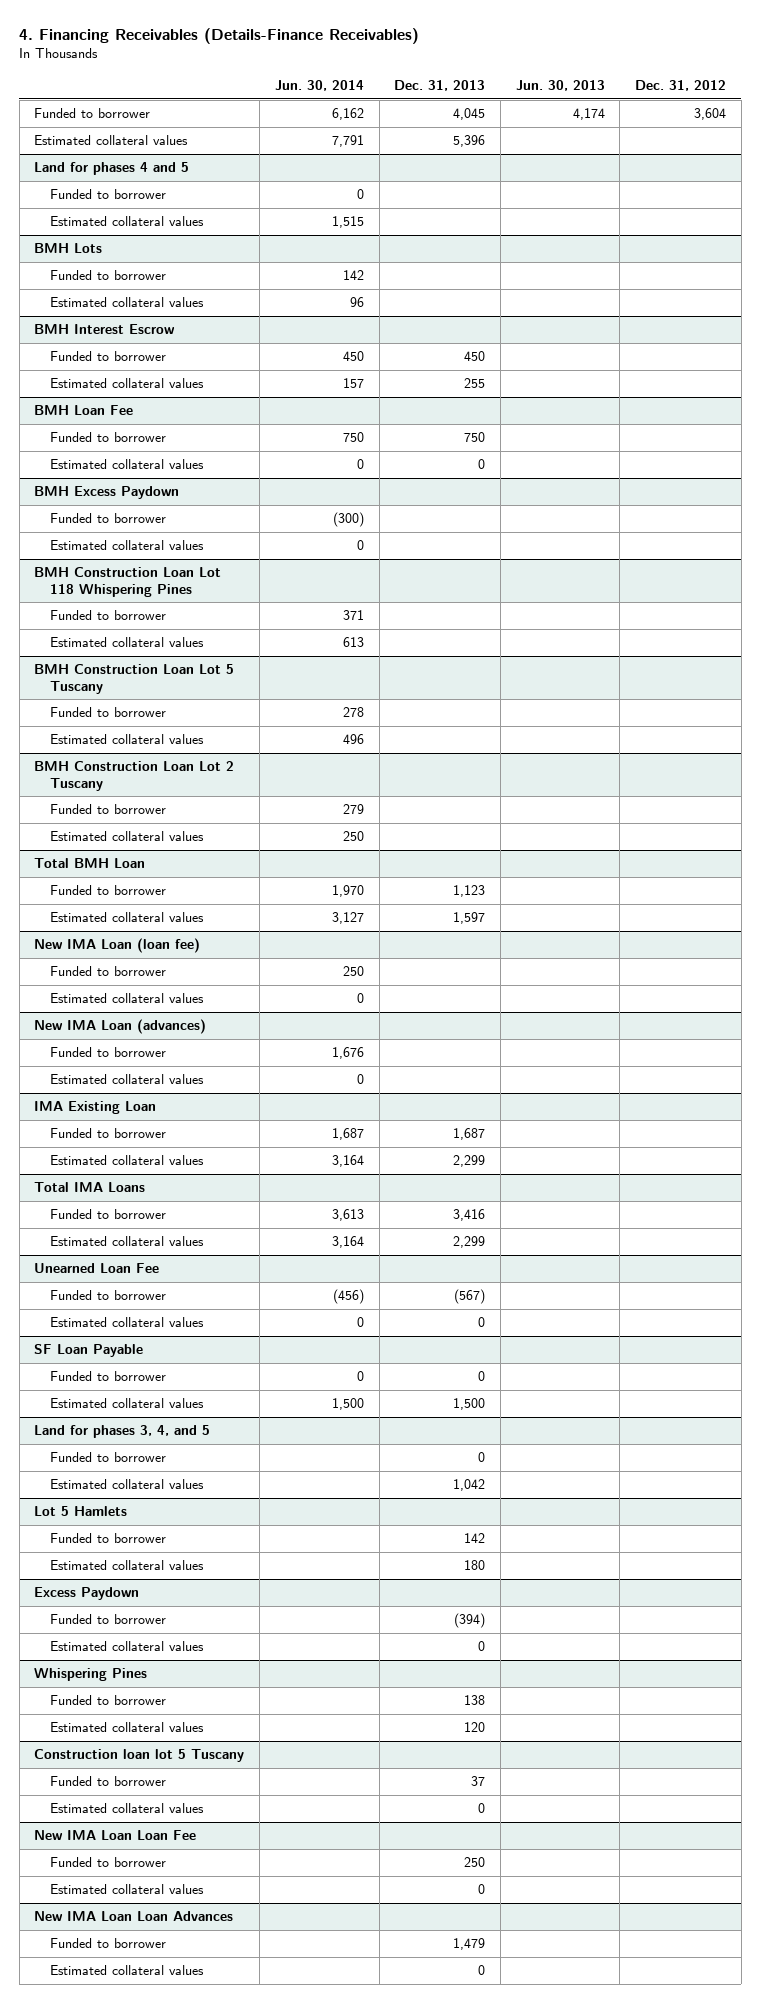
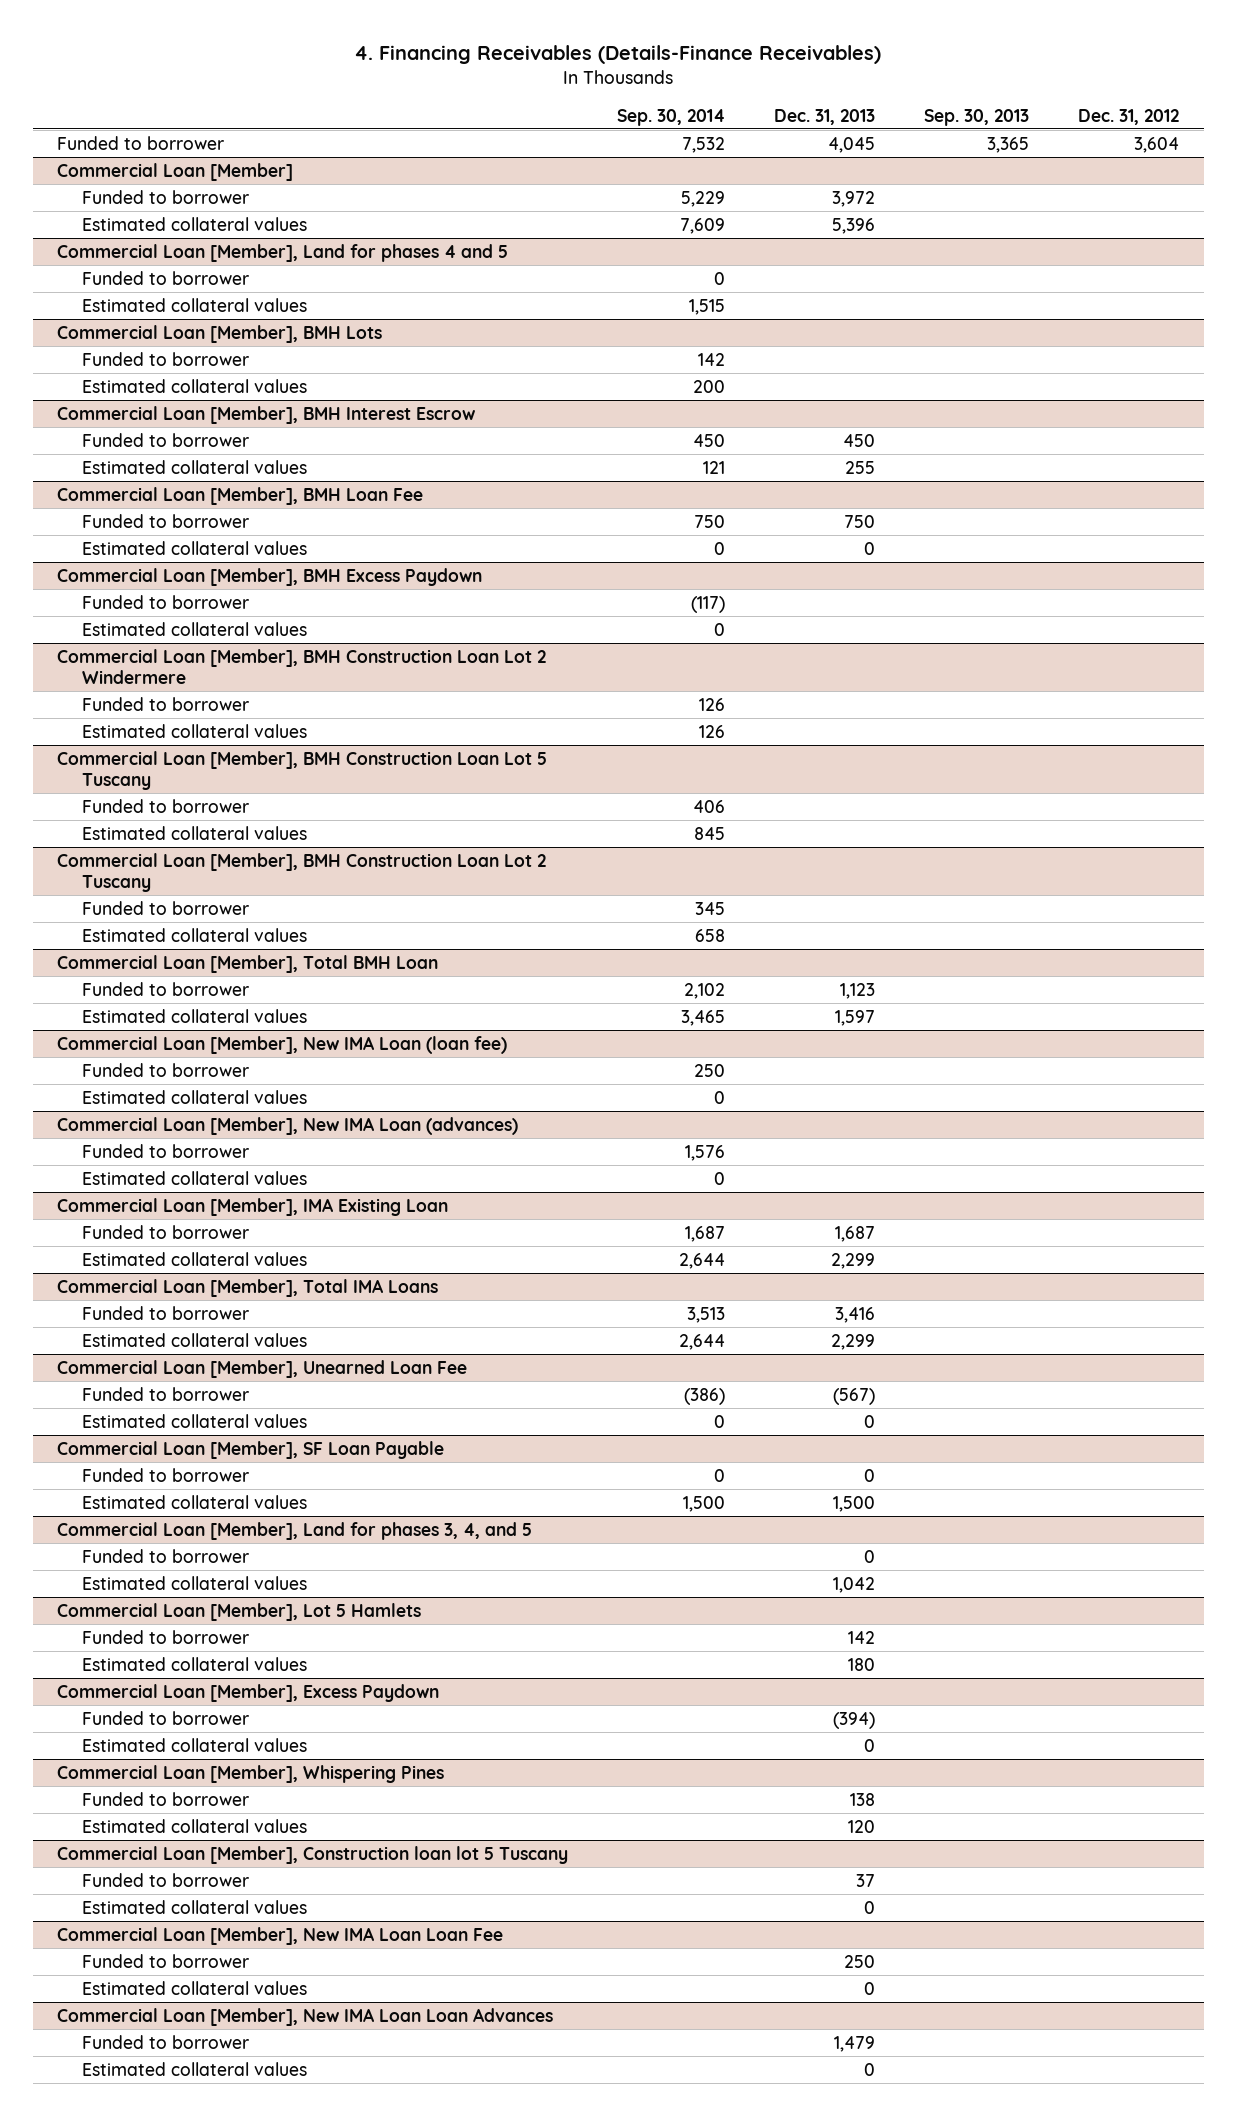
- | Jun. 30, 2014 | Dec. 31, 2013 | Jun. 30, 2013 | Dec. 31, 2012
+ | Sep. 30, 2014 | Dec. 31, 2013 | Sep. 30, 2013 | Dec. 31, 2012
+ Commercial Loan [Member]
+ Funded to borrower | 5,229 | 3,972 | |
- Land for phases 4 and 5
+ Commercial Loan [Member], Land for phases 4 and 5
- BMH Lots
+ Commercial Loan [Member], BMH Lots
- BMH Interest Escrow
+ Commercial Loan [Member], BMH Interest Escrow
- BMH Loan Fee
+ Commercial Loan [Member], BMH Loan Fee
- BMH Excess Paydown
+ Commercial Loan [Member], BMH Excess Paydown
- BMH Construction Loan Lot 118 Whispering Pines
+ Commercial Loan [Member], BMH Construction Loan Lot 2 Windermere
- BMH Construction Loan Lot 5 Tuscany
+ Commercial Loan [Member], BMH Construction Loan Lot 5 Tuscany
- BMH Construction Loan Lot 2 Tuscany
+ Commercial Loan [Member], BMH Construction Loan Lot 2 Tuscany
- Total BMH Loan
+ Commercial Loan [Member], Total BMH Loan
- New IMA Loan (loan fee)
+ Commercial Loan [Member], New IMA Loan (loan fee)
- New IMA Loan (advances)
+ Commercial Loan [Member], New IMA Loan (advances)
- IMA Existing Loan
+ Commercial Loan [Member], IMA Existing Loan
- Total IMA Loans
+ Commercial Loan [Member], Total IMA Loans
- Unearned Loan Fee
+ Commercial Loan [Member], Unearned Loan Fee
- SF Loan Payable
+ Commercial Loan [Member], SF Loan Payable
- Land for phases 3, 4, and 5
+ Commercial Loan [Member], Land for phases 3, 4, and 5
- Lot 5 Hamlets
+ Commercial Loan [Member], Lot 5 Hamlets
- Excess Paydown
+ Commercial Loan [Member], Excess Paydown
- Whispering Pines
+ Commercial Loan [Member], Whispering Pines
- Construction loan lot 5 Tuscany
+ Commercial Loan [Member], Construction loan lot 5 Tuscany
- New IMA Loan Loan Fee
+ Commercial Loan [Member], New IMA Loan Loan Fee
- New IMA Loan Loan Advances
+ Commercial Loan [Member], New IMA Loan Loan Advances

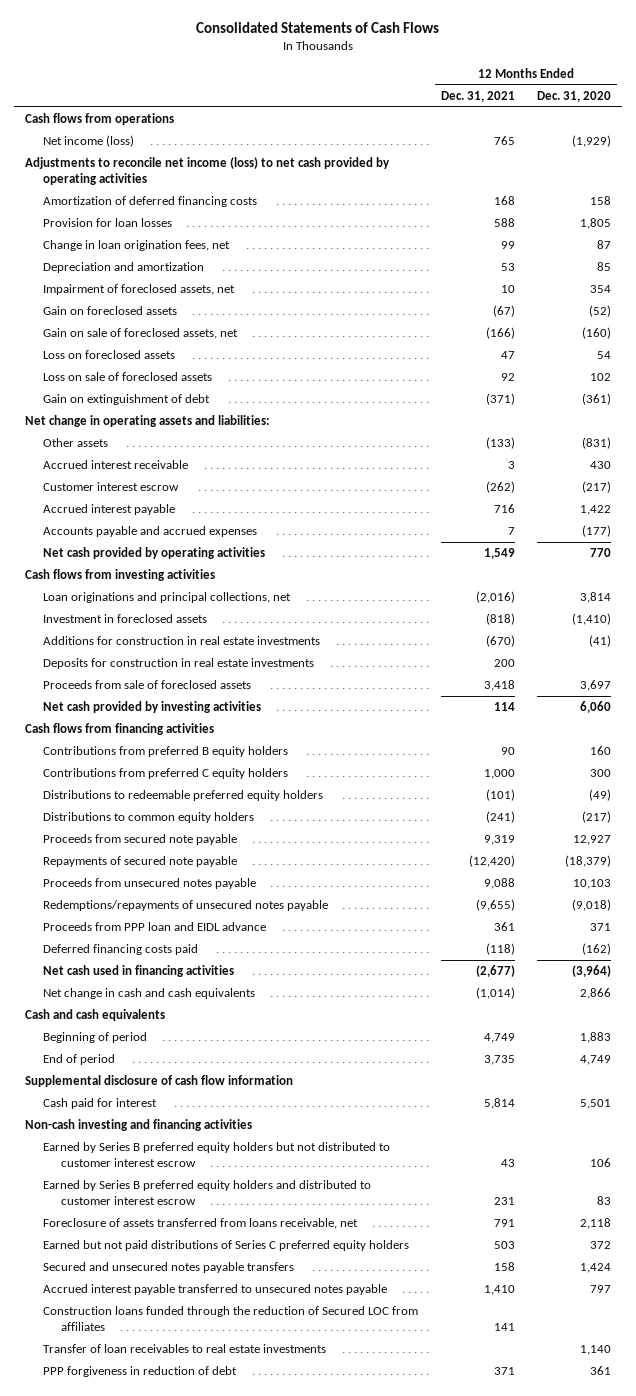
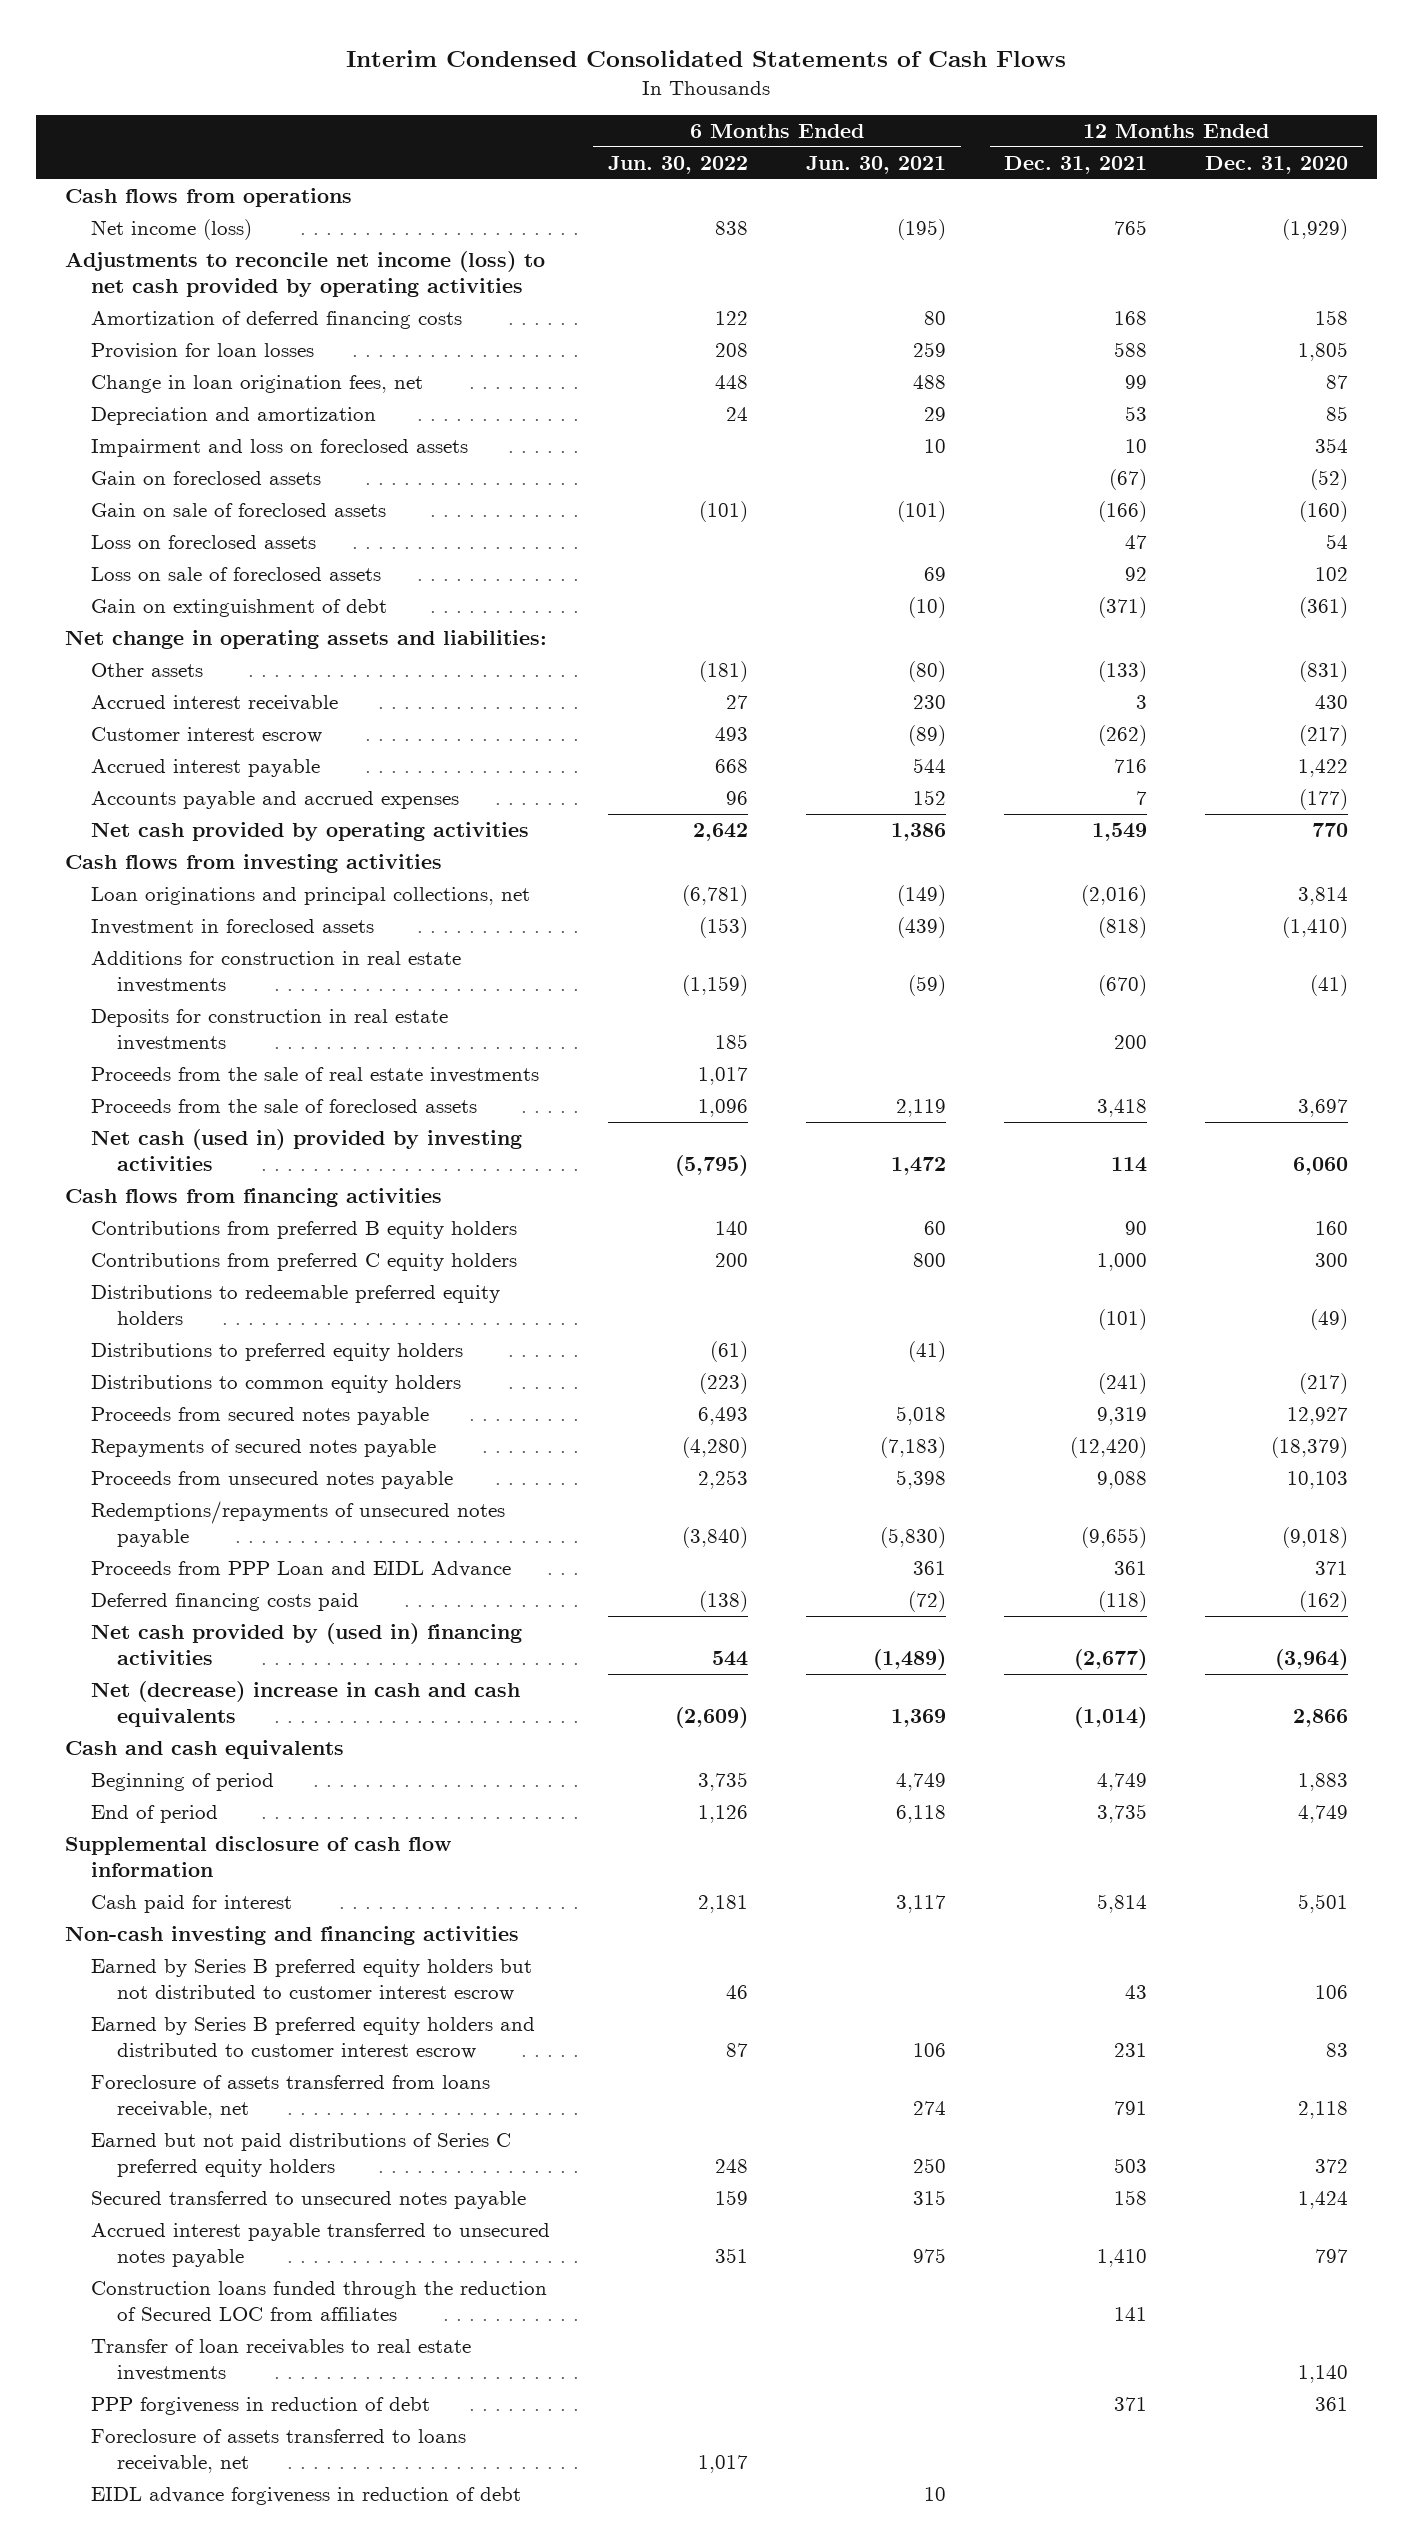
- Consolidated Statements of Cash Flows
+ Interim Condensed Consolidated Statements of Cash Flows
- | 12 Months Ended Dec. 31, 2021 | 12 Months Ended Dec. 31, 2020
+ | 6 Months Ended Jun. 30, 2022 | 6 Months Ended Jun. 30, 2021 | 12 Months Ended Dec. 31, 2021 | 12 Months Ended Dec. 31, 2020
- Impairment of foreclosed assets, net | 10 | 354
+ Impairment and loss on foreclosed assets | | 10 | 10 | 354
- Gain on sale of foreclosed assets, net | (166) | (160)
+ Gain on sale of foreclosed assets | (101) | (101) | (166) | (160)
- Proceeds from sale of foreclosed assets | 3,418 | 3,697
- Net cash provided by investing activities | 114 | 6,060
+ Proceeds from the sale of real estate investments | 1,017 | | |
+ Proceeds from the sale of foreclosed assets | 1,096 | 2,119 | 3,418 | 3,697
+ Net cash (used in) provided by investing activities | (5,795) | 1,472 | 114 | 6,060
+ Distributions to preferred equity holders | (61) | (41) | |
- Proceeds from secured note payable | 9,319 | 12,927
- Repayments of secured note payable | (12,420) | (18,379)
+ Proceeds from secured notes payable | 6,493 | 5,018 | 9,319 | 12,927
+ Repayments of secured notes payable | (4,280) | (7,183) | (12,420) | (18,379)
- Proceeds from PPP loan and EIDL advance | 361 | 371
+ Proceeds from PPP Loan and EIDL Advance | | 361 | 361 | 371
- Net cash used in financing activities | (2,677) | (3,964)
- Net change in cash and cash equivalents | (1,014) | 2,866
+ Net cash provided by (used in) financing activities | 544 | (1,489) | (2,677) | (3,964)
+ Net (decrease) increase in cash and cash equivalents | (2,609) | 1,369 | (1,014) | 2,866
- Secured and unsecured notes payable transfers | 158 | 1,424
+ Secured transferred to unsecured notes payable | 159 | 315 | 158 | 1,424
+ Foreclosure of assets transferred to loans receivable, net | 1,017 | | |
+ EIDL advance forgiveness in reduction of debt | | 10 | |

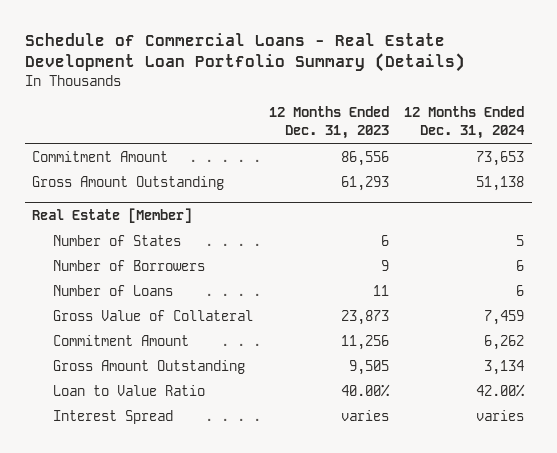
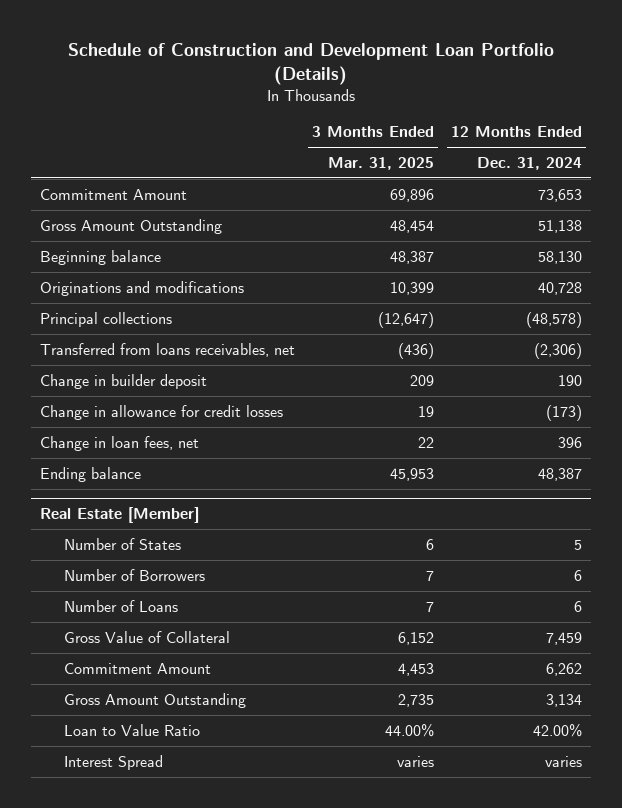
- Schedule of Commercial Loans - Real Estate Development Loan Portfolio Summary (Details)
+ Schedule of Construction and Development Loan Portfolio (Details)
- | 12 Months Ended Dec. 31, 2023 | 12 Months Ended Dec. 31, 2024
+ | 3 Months Ended Mar. 31, 2025 | 12 Months Ended Dec. 31, 2024
+ Beginning balance | 48,387 | 58,130
+ Originations and modifications | 10,399 | 40,728
+ Principal collections | (12,647) | (48,578)
+ Transferred from loans receivables, net | (436) | (2,306)
+ Change in builder deposit | 209 | 190
+ Change in allowance for credit losses | 19 | (173)
+ Change in loan fees, net | 22 | 396
+ Ending balance | 45,953 | 48,387

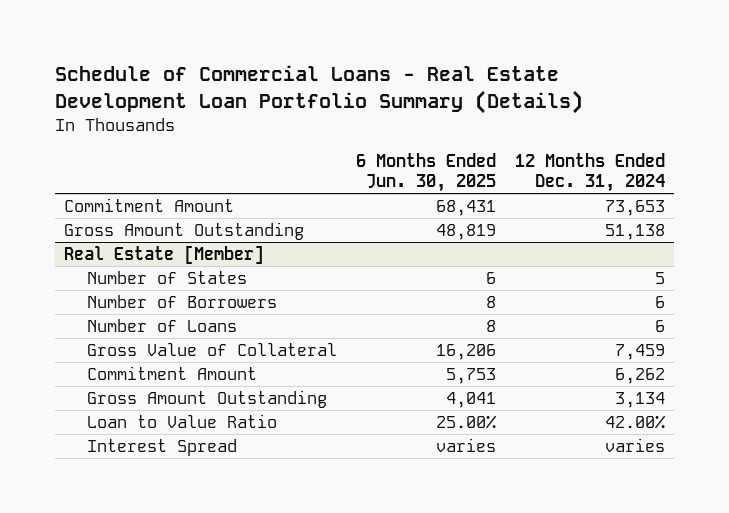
- Schedule of Construction and Development Loan Portfolio (Details)
+ Schedule of Commercial Loans - Real Estate Development Loan Portfolio Summary (Details)
- | 3 Months Ended Mar. 31, 2025 | 12 Months Ended Dec. 31, 2024
+ | 6 Months Ended Jun. 30, 2025 | 12 Months Ended Dec. 31, 2024
- Beginning balance | 48,387 | 58,130
- Originations and modifications | 10,399 | 40,728
- Principal collections | (12,647) | (48,578)
- Transferred from loans receivables, net | (436) | (2,306)
- Change in builder deposit | 209 | 190
- Change in allowance for credit losses | 19 | (173)
- Change in loan fees, net | 22 | 396
- Ending balance | 45,953 | 48,387

